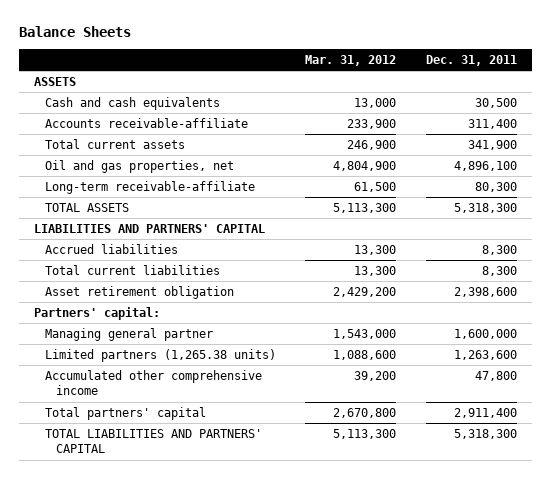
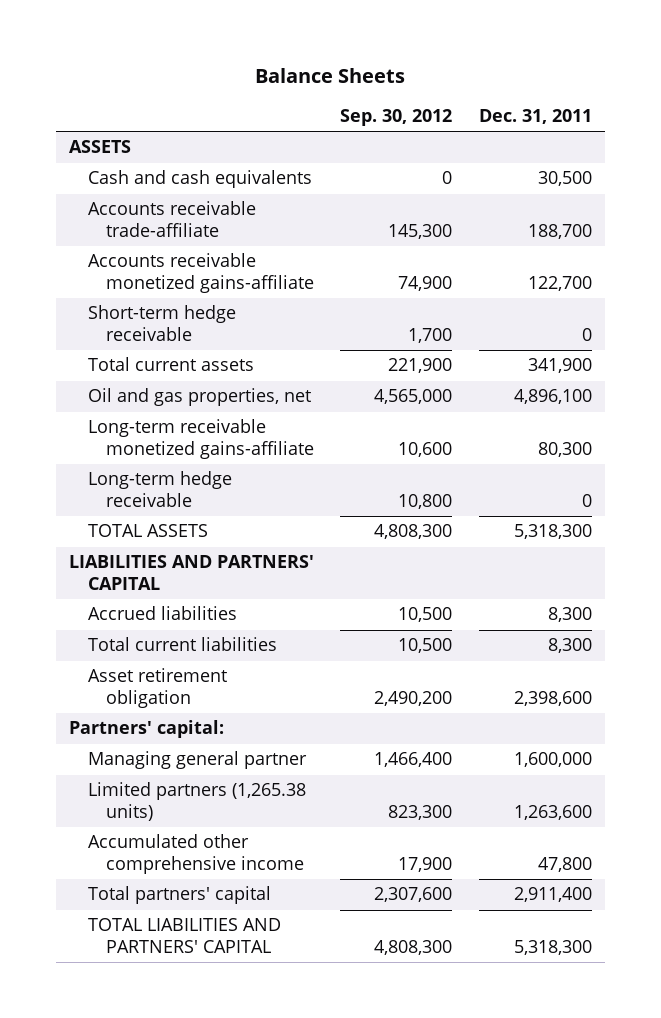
- | Mar. 31, 2012 | Dec. 31, 2011
+ | Sep. 30, 2012 | Dec. 31, 2011
- Accounts receivable-affiliate | 233,900 | 311,400
+ Accounts receivable trade-affiliate | 145,300 | 188,700
+ Accounts receivable monetized gains-affiliate | 74,900 | 122,700
+ Short-term hedge receivable | 1,700 | 0
- Long-term receivable-affiliate | 61,500 | 80,300
+ Long-term receivable monetized gains-affiliate | 10,600 | 80,300
+ Long-term hedge receivable | 10,800 | 0

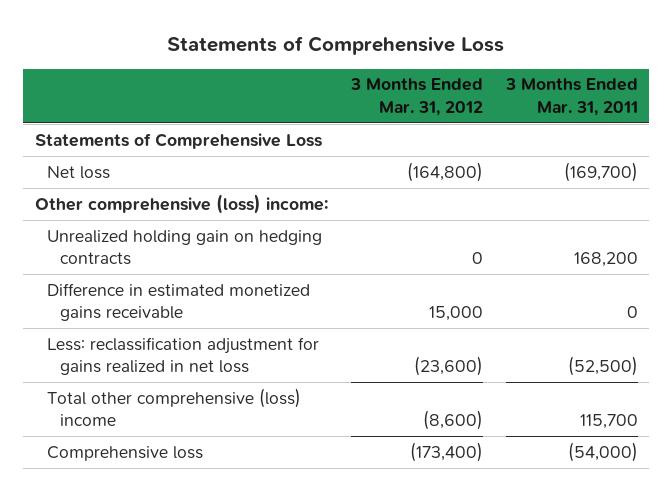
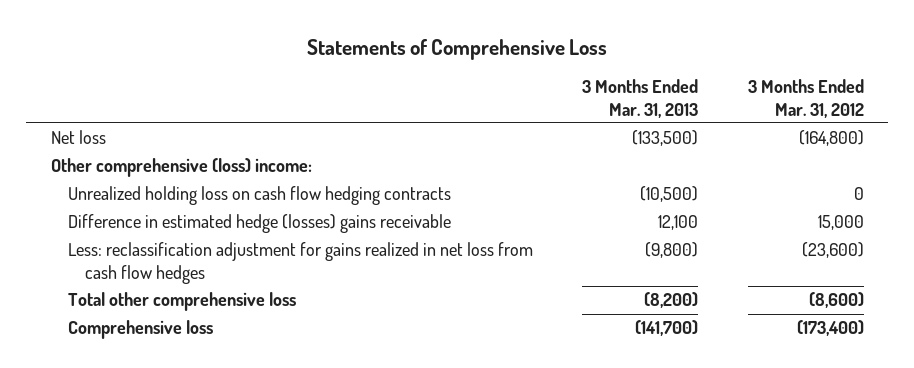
- | 3 Months Ended Mar. 31, 2012 | 3 Months Ended Mar. 31, 2011
+ | 3 Months Ended Mar. 31, 2013 | 3 Months Ended Mar. 31, 2012
- Statements of Comprehensive Loss
- Unrealized holding gain on hedging contracts | 0 | 168,200
- Difference in estimated monetized gains receivable | 15,000 | 0
- Less: reclassification adjustment for gains realized in net loss | (23,600) | (52,500)
- Total other comprehensive (loss) income | (8,600) | 115,700
+ Unrealized holding loss on cash flow hedging contracts | (10,500) | 0
+ Difference in estimated hedge (losses) gains receivable | 12,100 | 15,000
+ Less: reclassification adjustment for gains realized in net loss from cash flow hedges | (9,800) | (23,600)
+ Total other comprehensive loss | (8,200) | (8,600)

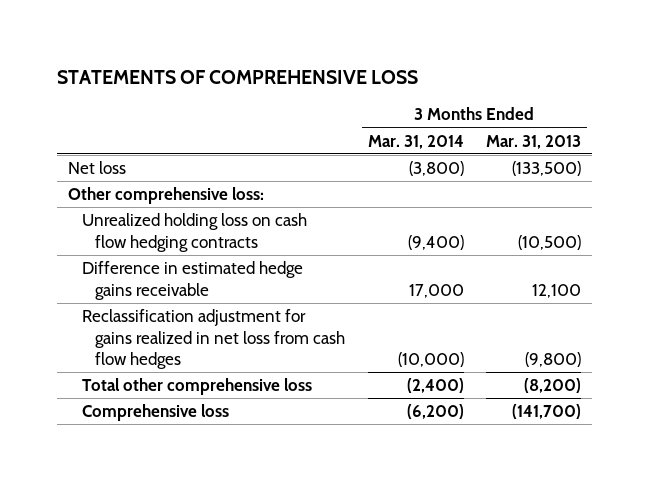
- Statements of Comprehensive Loss
+ STATEMENTS OF COMPREHENSIVE LOSS
- | 3 Months Ended Mar. 31, 2013 | 3 Months Ended Mar. 31, 2012
+ | 3 Months Ended Mar. 31, 2014 | 3 Months Ended Mar. 31, 2013
- Other comprehensive (loss) income:
+ Other comprehensive loss:
- Difference in estimated hedge (losses) gains receivable | 12,100 | 15,000
- Less: reclassification adjustment for gains realized in net loss from cash flow hedges | (9,800) | (23,600)
+ Difference in estimated hedge gains receivable | 17,000 | 12,100
+ Reclassification adjustment for gains realized in net loss from cash flow hedges | (10,000) | (9,800)

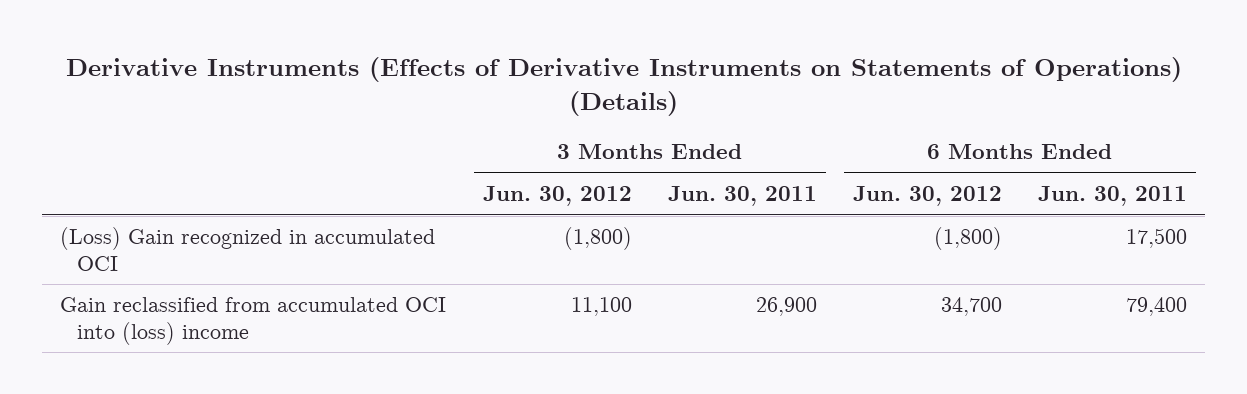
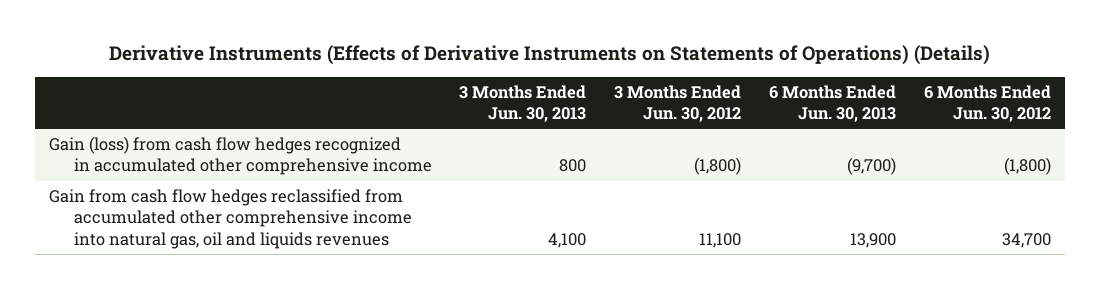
- | 3 Months Ended Jun. 30, 2012 | 3 Months Ended Jun. 30, 2011 | 6 Months Ended Jun. 30, 2012 | 6 Months Ended Jun. 30, 2011
+ | 3 Months Ended Jun. 30, 2013 | 3 Months Ended Jun. 30, 2012 | 6 Months Ended Jun. 30, 2013 | 6 Months Ended Jun. 30, 2012
- (Loss) Gain recognized in accumulated OCI | (1,800) | | (1,800) | 17,500
- Gain reclassified from accumulated OCI into (loss) income | 11,100 | 26,900 | 34,700 | 79,400
+ Gain (loss) from cash flow hedges recognized in accumulated other comprehensive income | 800 | (1,800) | (9,700) | (1,800)
+ Gain from cash flow hedges reclassified from accumulated other comprehensive income into natural gas, oil and liquids revenues | 4,100 | 11,100 | 13,900 | 34,700

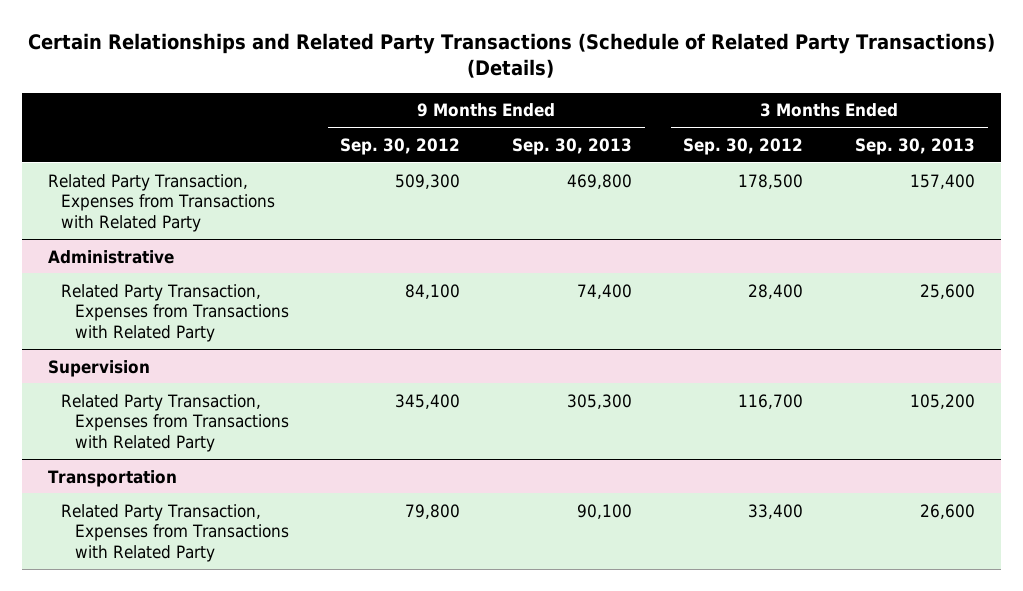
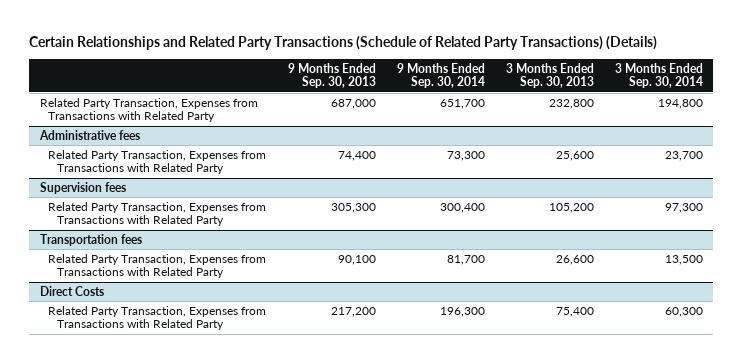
- | 9 Months Ended Sep. 30, 2012 | 9 Months Ended Sep. 30, 2013 | 3 Months Ended Sep. 30, 2012 | 3 Months Ended Sep. 30, 2013
+ | 9 Months Ended Sep. 30, 2013 | 9 Months Ended Sep. 30, 2014 | 3 Months Ended Sep. 30, 2013 | 3 Months Ended Sep. 30, 2014
- Related Party Transaction, Expenses from Transactions with Related Party | 509,300 | 469,800 | 178,500 | 157,400
- Administrative
+ Related Party Transaction, Expenses from Transactions with Related Party | 687,000 | 651,700 | 232,800 | 194,800
+ Administrative fees
- Supervision
+ Supervision fees
- Transportation
+ Transportation fees
+ Direct Costs
+ Related Party Transaction, Expenses from Transactions with Related Party | 217,200 | 196,300 | 75,400 | 60,300

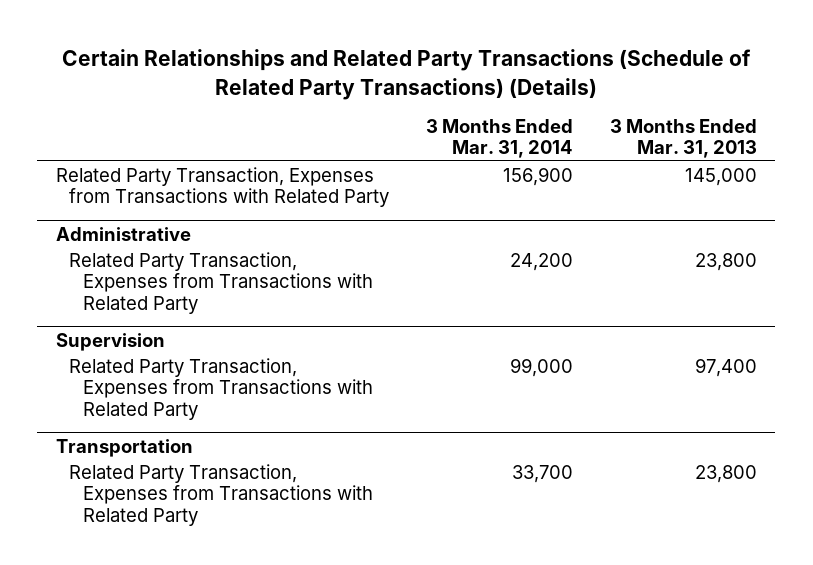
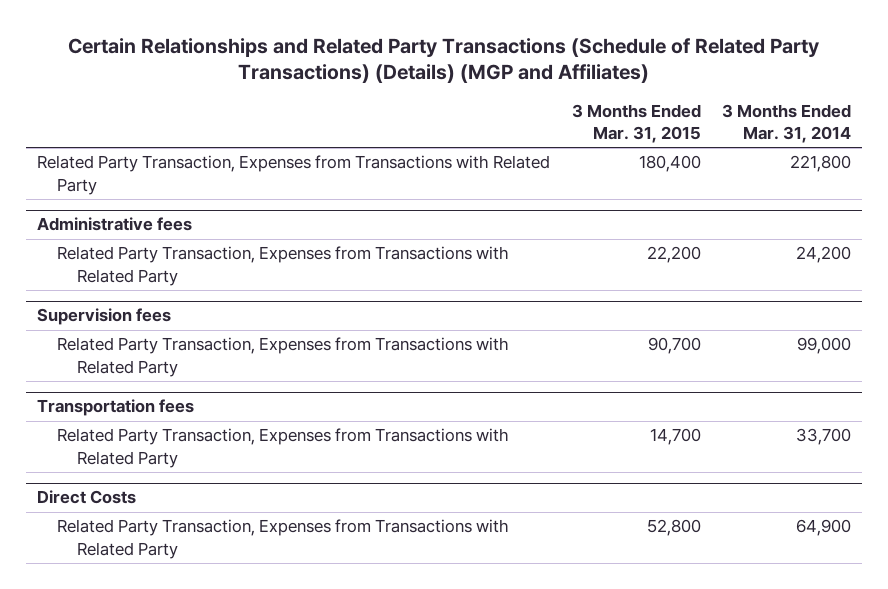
- Certain Relationships and Related Party Transactions (Schedule of Related Party Transactions) (Details)
+ Certain Relationships and Related Party Transactions (Schedule of Related Party Transactions) (Details) (MGP and Affiliates)
- | 3 Months Ended Mar. 31, 2014 | 3 Months Ended Mar. 31, 2013
+ | 3 Months Ended Mar. 31, 2015 | 3 Months Ended Mar. 31, 2014
- Related Party Transaction, Expenses from Transactions with Related Party | 156,900 | 145,000
- Administrative
+ Related Party Transaction, Expenses from Transactions with Related Party | 180,400 | 221,800
+ Administrative fees
- Supervision
+ Supervision fees
- Transportation
+ Transportation fees
+ Direct Costs
+ Related Party Transaction, Expenses from Transactions with Related Party | 52,800 | 64,900

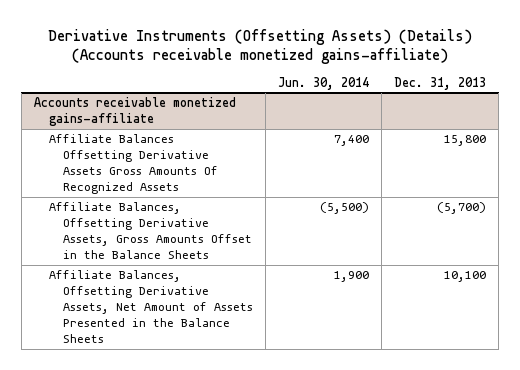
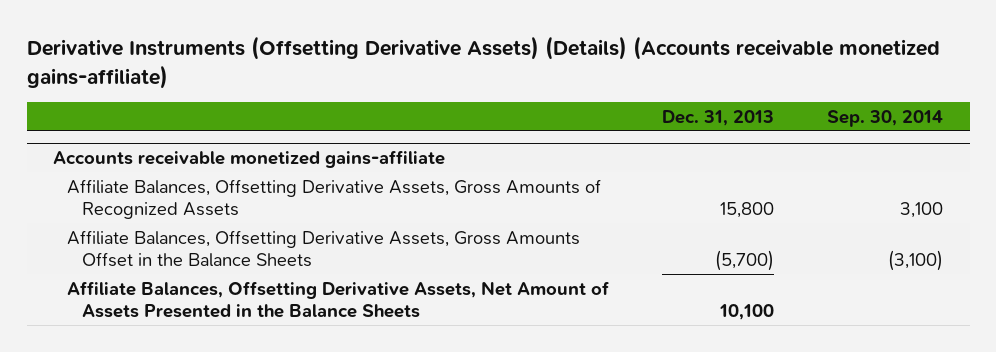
- Derivative Instruments (Offsetting Assets) (Details) (Accounts receivable monetized gains-affiliate)
+ Derivative Instruments (Offsetting Derivative Assets) (Details) (Accounts receivable monetized gains-affiliate)
- | Jun. 30, 2014 | Dec. 31, 2013
+ | Dec. 31, 2013 | Sep. 30, 2014
@ Accounts receivable monetized gains-affiliate
- Affiliate Balances Offsetting Derivative Assets Gross Amounts Of Recognized Assets | 7,400 | 15,800
+ Affiliate Balances, Offsetting Derivative Assets, Gross Amounts of Recognized Assets | 15,800 | 3,100

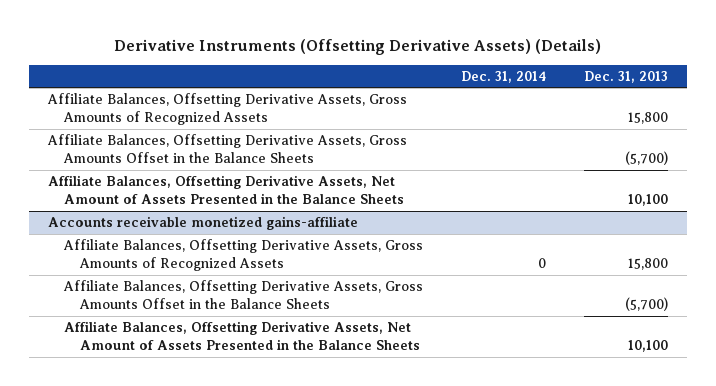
- Derivative Instruments (Offsetting Derivative Assets) (Details) (Accounts receivable monetized gains-affiliate)
+ Derivative Instruments (Offsetting Derivative Assets) (Details)
- | Dec. 31, 2013 | Sep. 30, 2014
+ | Dec. 31, 2014 | Dec. 31, 2013
+ Affiliate Balances, Offsetting Derivative Assets, Gross Amounts of Recognized Assets | | 15,800
+ Affiliate Balances, Offsetting Derivative Assets, Gross Amounts Offset in the Balance Sheets | | (5,700)
+ Affiliate Balances, Offsetting Derivative Assets, Net Amount of Assets Presented in the Balance Sheets | | 10,100

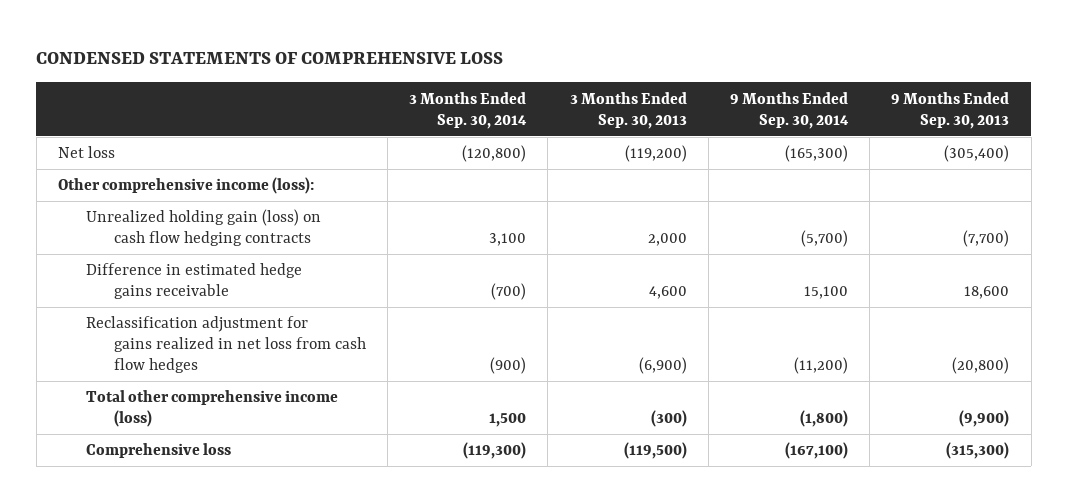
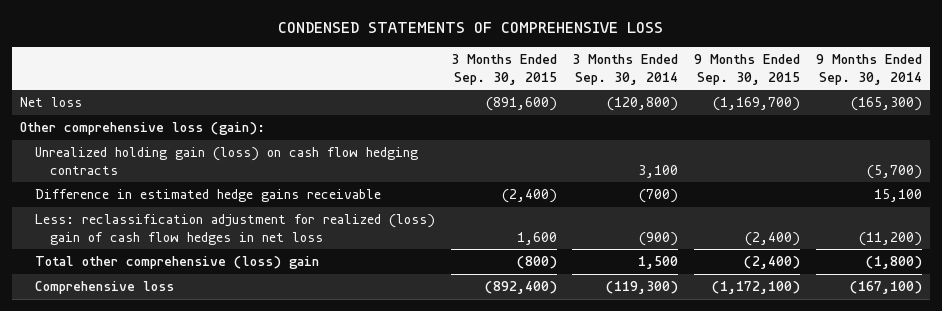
- | 3 Months Ended Sep. 30, 2014 | 3 Months Ended Sep. 30, 2013 | 9 Months Ended Sep. 30, 2014 | 9 Months Ended Sep. 30, 2013
+ | 3 Months Ended Sep. 30, 2015 | 3 Months Ended Sep. 30, 2014 | 9 Months Ended Sep. 30, 2015 | 9 Months Ended Sep. 30, 2014
- Other comprehensive income (loss):
+ Other comprehensive loss (gain):
- Reclassification adjustment for gains realized in net loss from cash flow hedges | (900) | (6,900) | (11,200) | (20,800)
- Total other comprehensive income (loss) | 1,500 | (300) | (1,800) | (9,900)
+ Less: reclassification adjustment for realized (loss) gain of cash flow hedges in net loss | 1,600 | (900) | (2,400) | (11,200)
+ Total other comprehensive (loss) gain | (800) | 1,500 | (2,400) | (1,800)

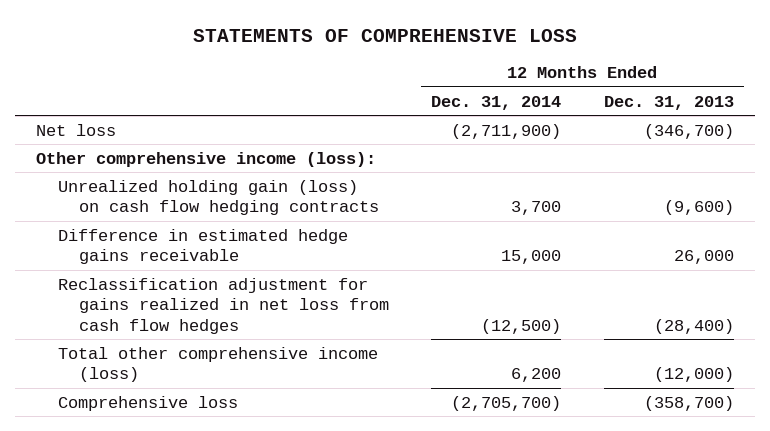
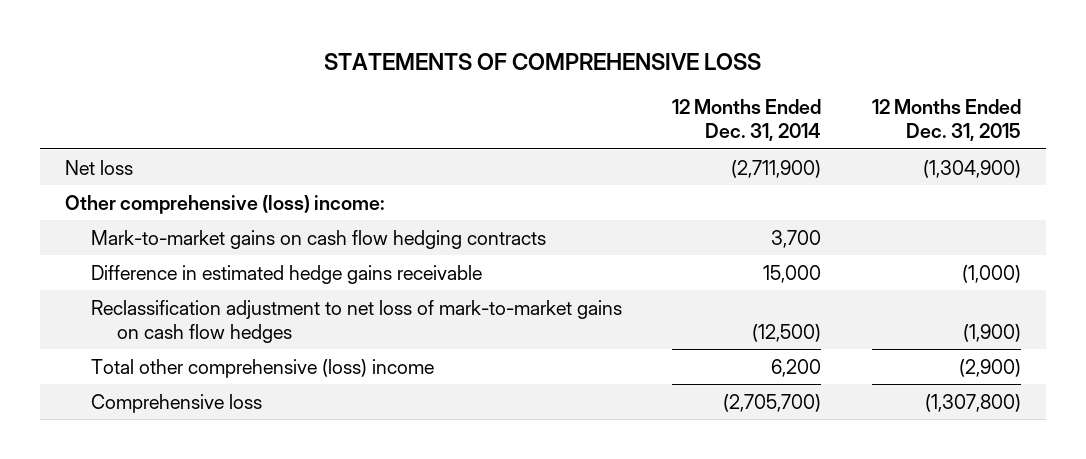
- | 12 Months Ended Dec. 31, 2014 | 12 Months Ended Dec. 31, 2013
+ | 12 Months Ended Dec. 31, 2014 | 12 Months Ended Dec. 31, 2015
- Other comprehensive income (loss):
- Unrealized holding gain (loss) on cash flow hedging contracts | 3,700 | (9,600)
+ Other comprehensive (loss) income:
+ Mark-to-market gains on cash flow hedging contracts | 3,700 |
- Reclassification adjustment for gains realized in net loss from cash flow hedges | (12,500) | (28,400)
- Total other comprehensive income (loss) | 6,200 | (12,000)
+ Reclassification adjustment to net loss of mark-to-market gains on cash flow hedges | (12,500) | (1,900)
+ Total other comprehensive (loss) income | 6,200 | (2,900)

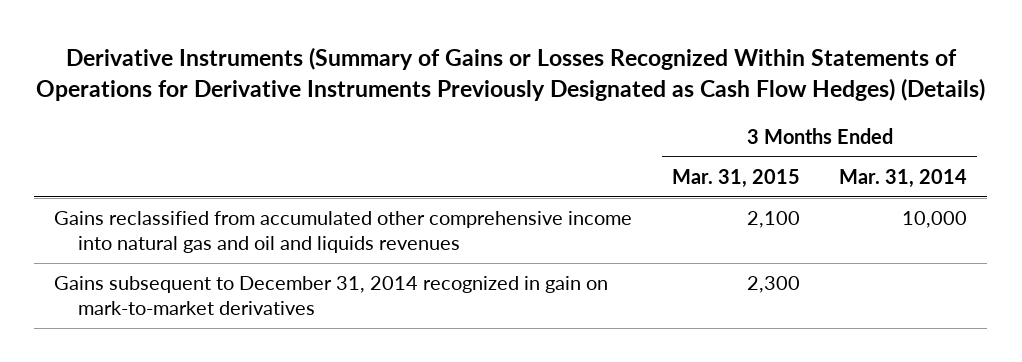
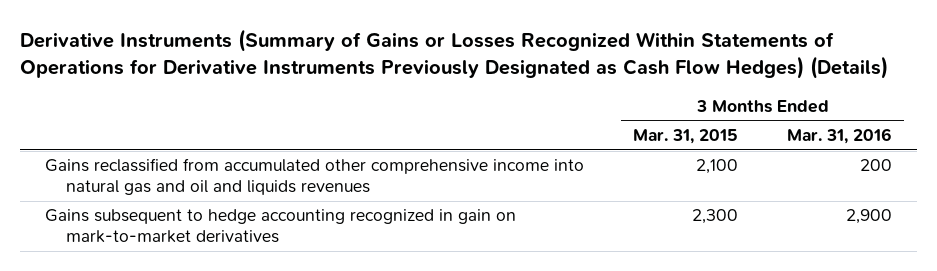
- | 3 Months Ended Mar. 31, 2015 | 3 Months Ended Mar. 31, 2014
+ | 3 Months Ended Mar. 31, 2015 | 3 Months Ended Mar. 31, 2016
- Gains subsequent to December 31, 2014 recognized in gain on mark-to-market derivatives | 2,300 |
+ Gains subsequent to hedge accounting recognized in gain on mark-to-market derivatives | 2,300 | 2,900

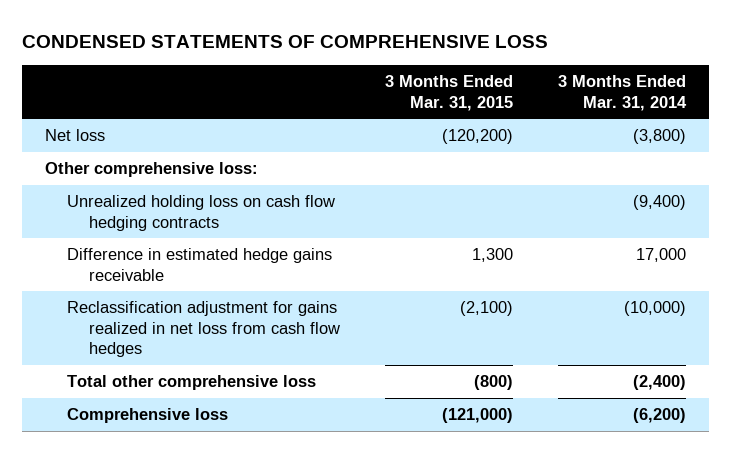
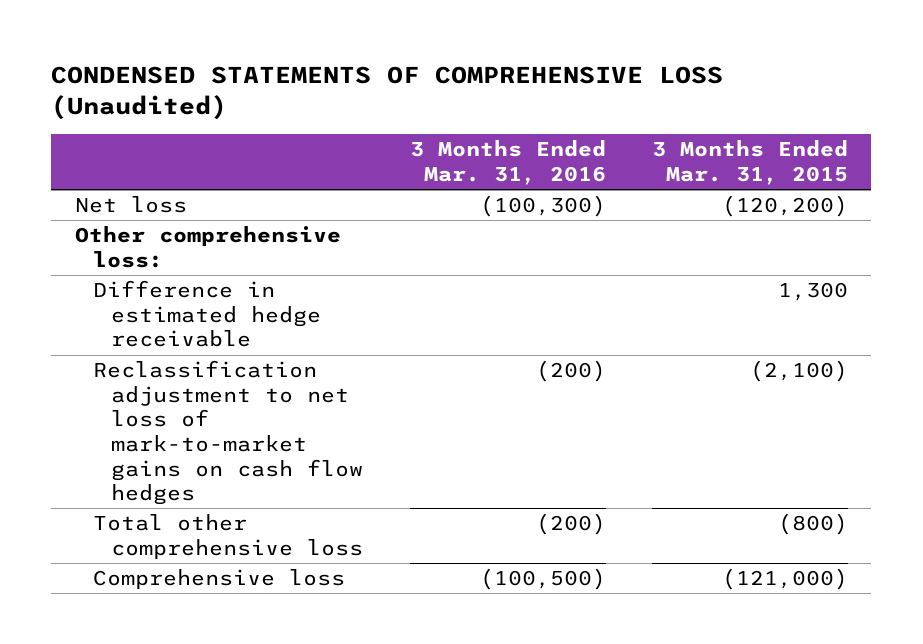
- CONDENSED STATEMENTS OF COMPREHENSIVE LOSS
+ CONDENSED STATEMENTS OF COMPREHENSIVE LOSS (Unaudited)
- | 3 Months Ended Mar. 31, 2015 | 3 Months Ended Mar. 31, 2014
+ | 3 Months Ended Mar. 31, 2016 | 3 Months Ended Mar. 31, 2015
- Unrealized holding loss on cash flow hedging contracts | | (9,400)
- Difference in estimated hedge gains receivable | 1,300 | 17,000
- Reclassification adjustment for gains realized in net loss from cash flow hedges | (2,100) | (10,000)
+ Difference in estimated hedge receivable | | 1,300
+ Reclassification adjustment to net loss of mark-to-market gains on cash flow hedges | (200) | (2,100)

